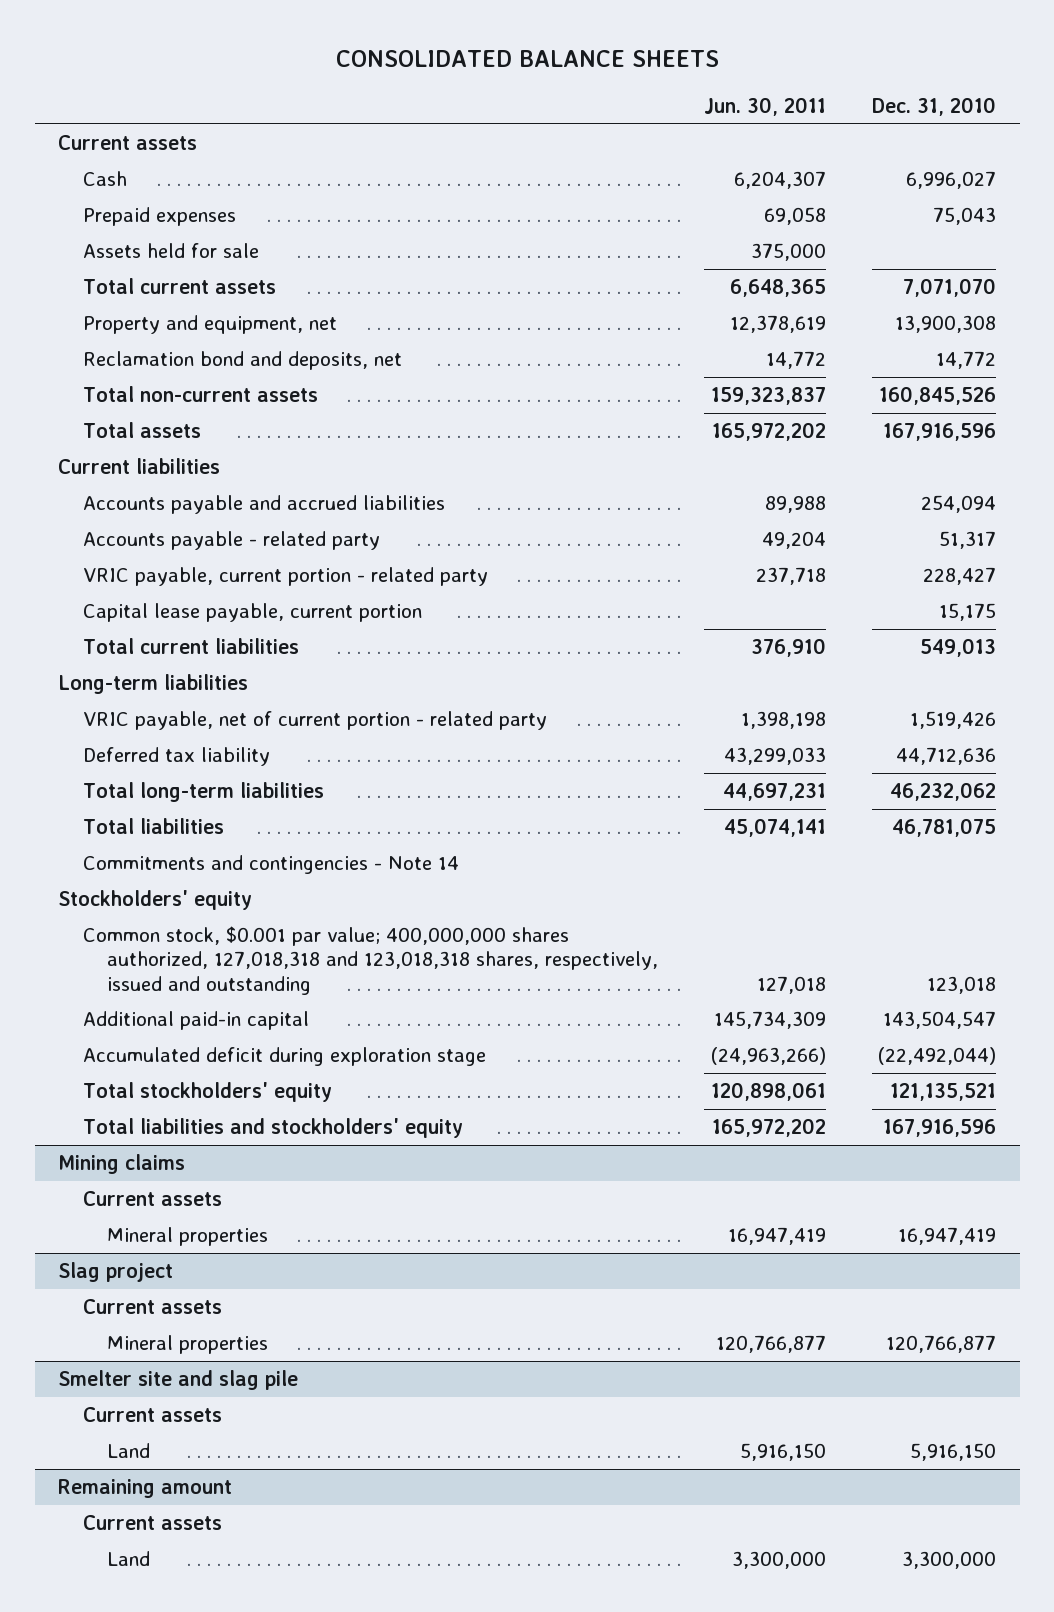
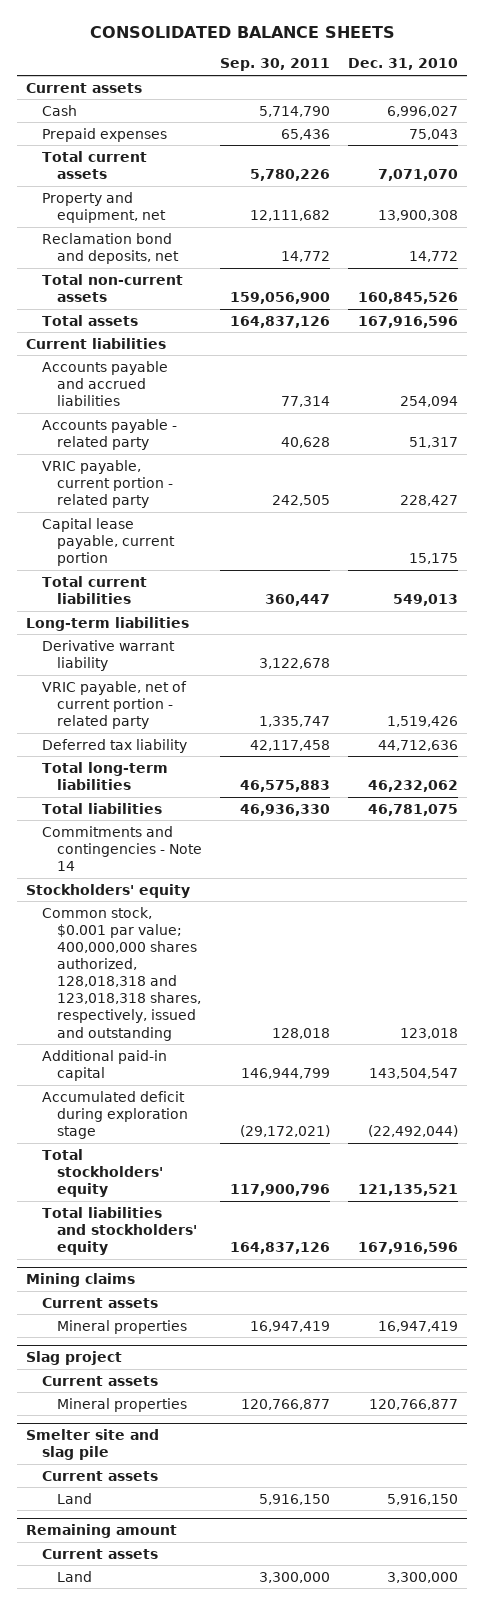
- | Jun. 30, 2011 | Dec. 31, 2010
+ | Sep. 30, 2011 | Dec. 31, 2010
- Assets held for sale | 375,000 |
+ Derivative warrant liability | 3,122,678 |
- Common stock, $0.001 par value; 400,000,000 shares authorized, 127,018,318 and 123,018,318 shares, respectively, issued and outstanding | 127,018 | 123,018
+ Common stock, $0.001 par value; 400,000,000 shares authorized, 128,018,318 and 123,018,318 shares, respectively, issued and outstanding | 128,018 | 123,018

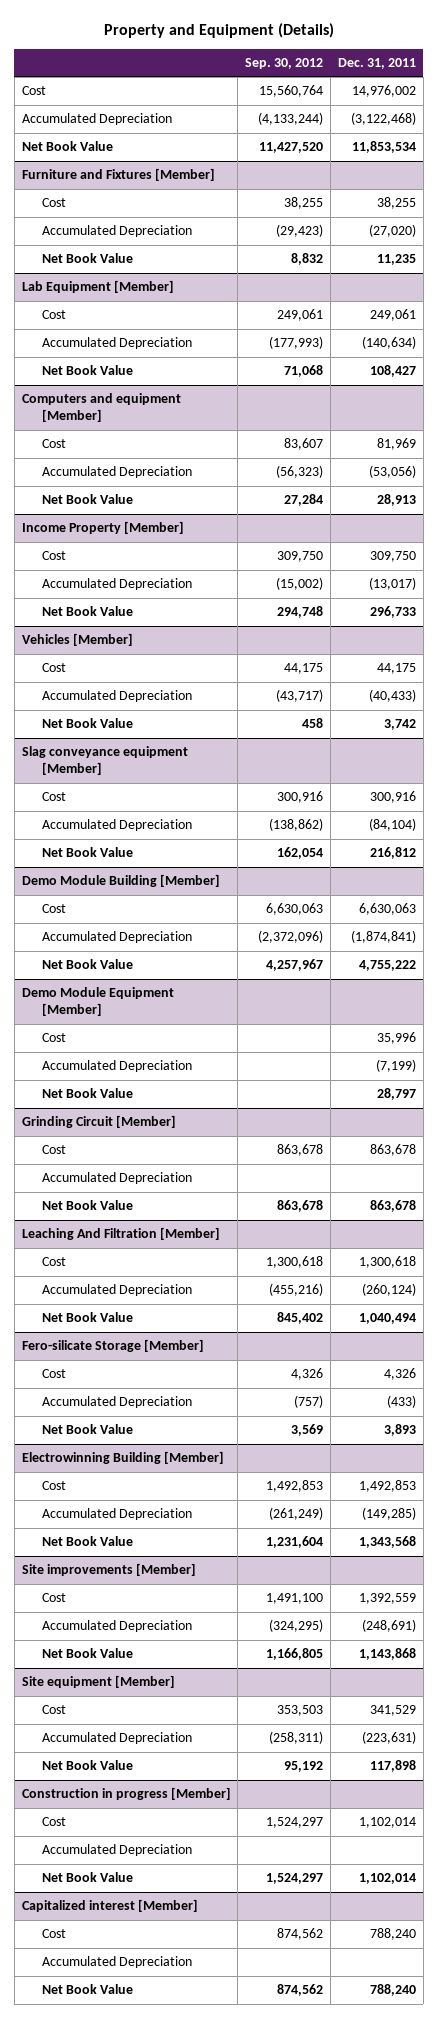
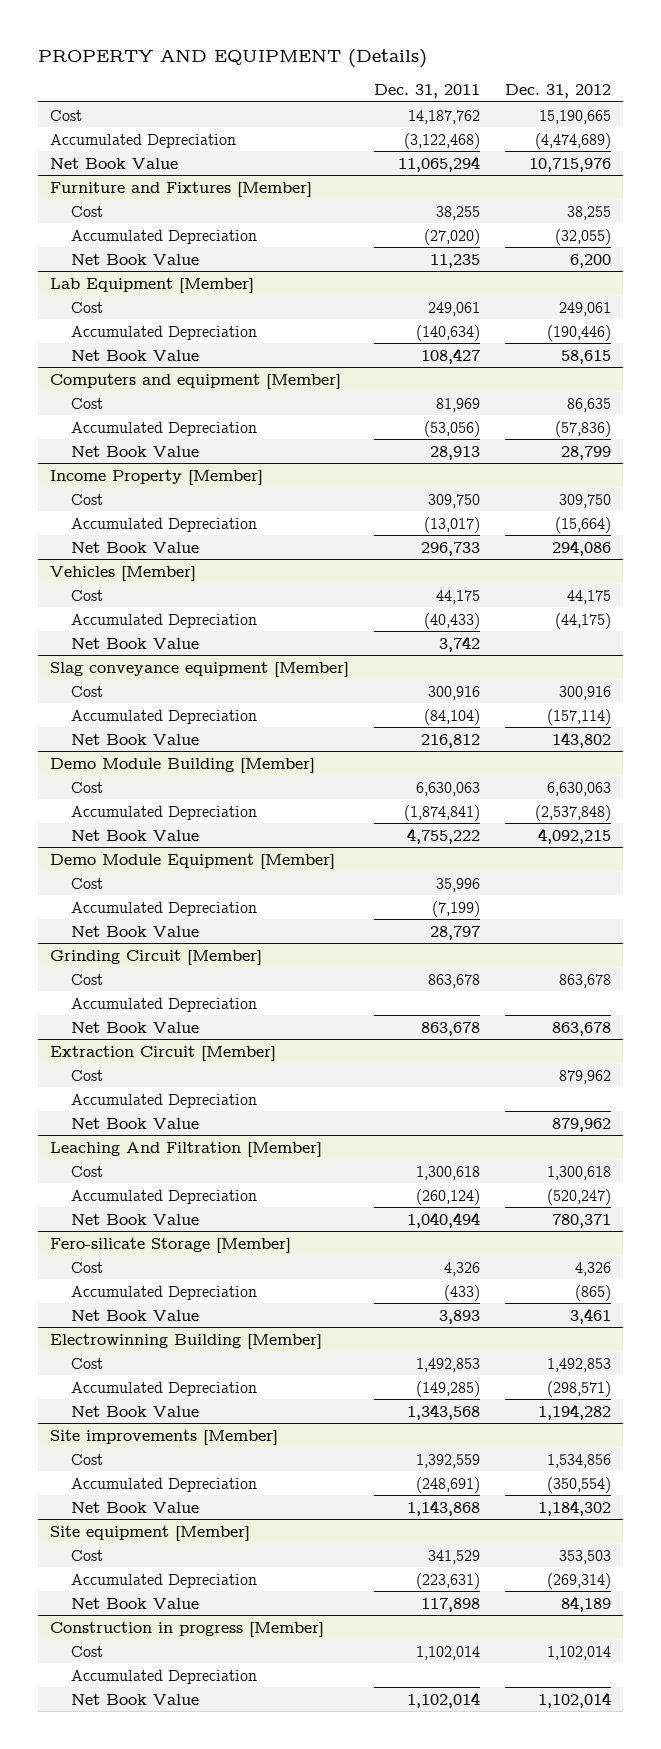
- Property and Equipment (Details)
+ PROPERTY AND EQUIPMENT (Details)
- | Sep. 30, 2012 | Dec. 31, 2011
+ | Dec. 31, 2011 | Dec. 31, 2012
- Cost | 15,560,764 | 14,976,002
+ Cost | 14,187,762 | 15,190,665
- Net Book Value | 11,427,520 | 11,853,534
+ Net Book Value | 11,065,294 | 10,715,976
+ Extraction Circuit [Member]
+ Cost | | 879,962
+ Accumulated Depreciation
+ Net Book Value | | 879,962
- Capitalized interest [Member]
- Cost | 874,562 | 788,240
- Accumulated Depreciation
- Net Book Value | 874,562 | 788,240

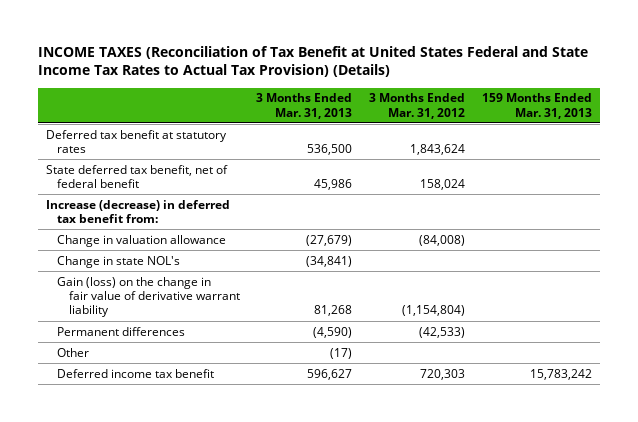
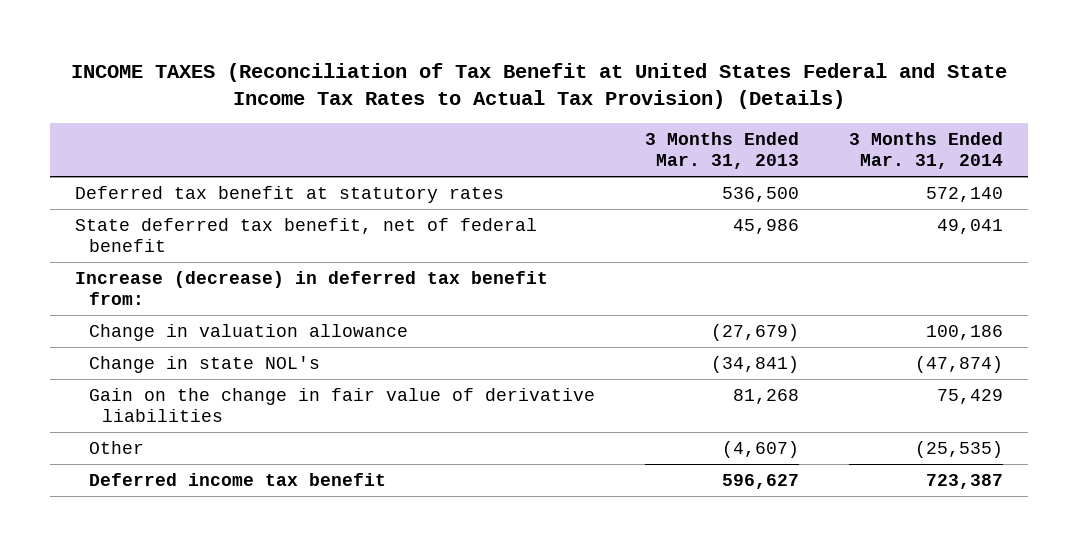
- | 3 Months Ended Mar. 31, 2013 | 3 Months Ended Mar. 31, 2012 | 159 Months Ended Mar. 31, 2013
+ | 3 Months Ended Mar. 31, 2013 | 3 Months Ended Mar. 31, 2014
- Gain (loss) on the change in fair value of derivative warrant liability | 81,268 | (1,154,804) |
- Permanent differences | (4,590) | (42,533) |
- Other | (17) | |
+ Gain on the change in fair value of derivative liabilities | 81,268 | 75,429
+ Other | (4,607) | (25,535)

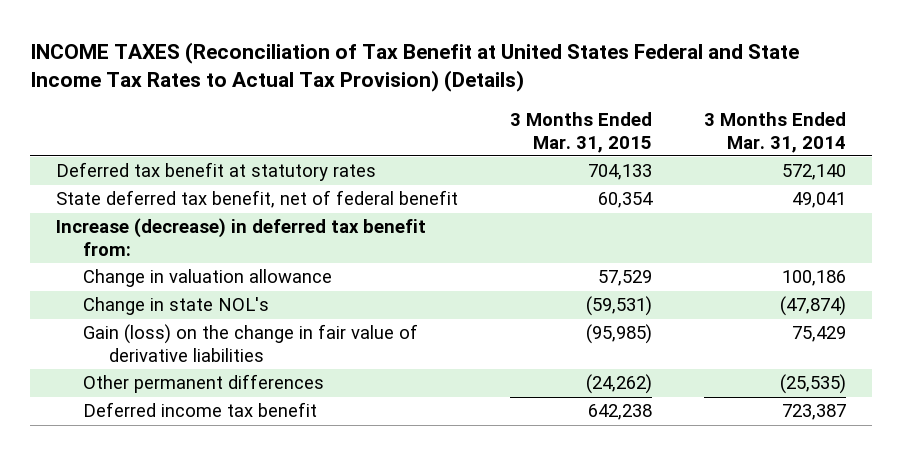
- | 3 Months Ended Mar. 31, 2013 | 3 Months Ended Mar. 31, 2014
+ | 3 Months Ended Mar. 31, 2015 | 3 Months Ended Mar. 31, 2014
- Gain on the change in fair value of derivative liabilities | 81,268 | 75,429
- Other | (4,607) | (25,535)
+ Gain (loss) on the change in fair value of derivative liabilities | (95,985) | 75,429
+ Other permanent differences | (24,262) | (25,535)

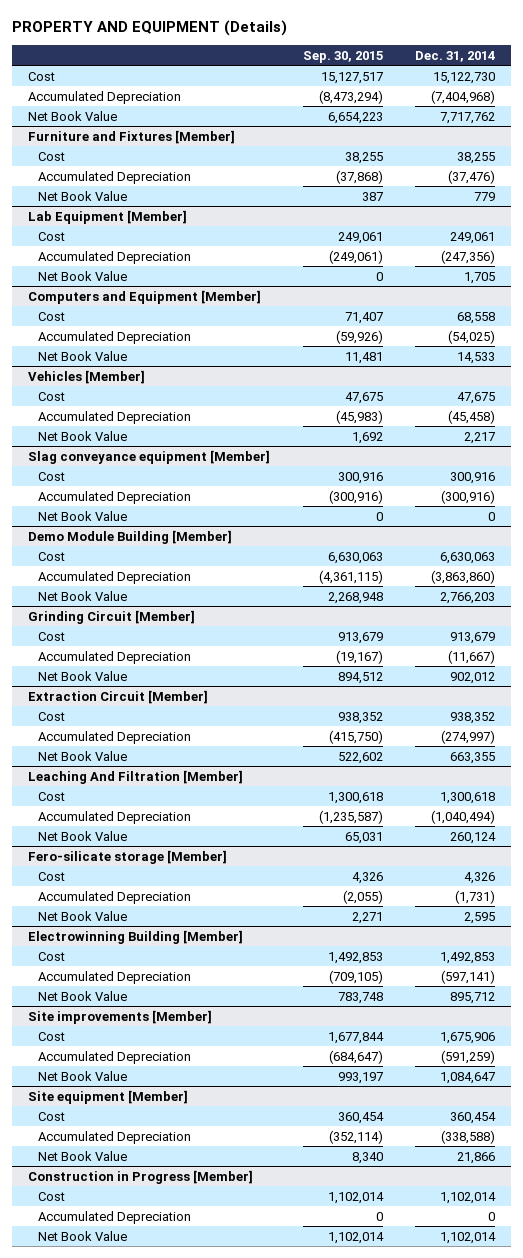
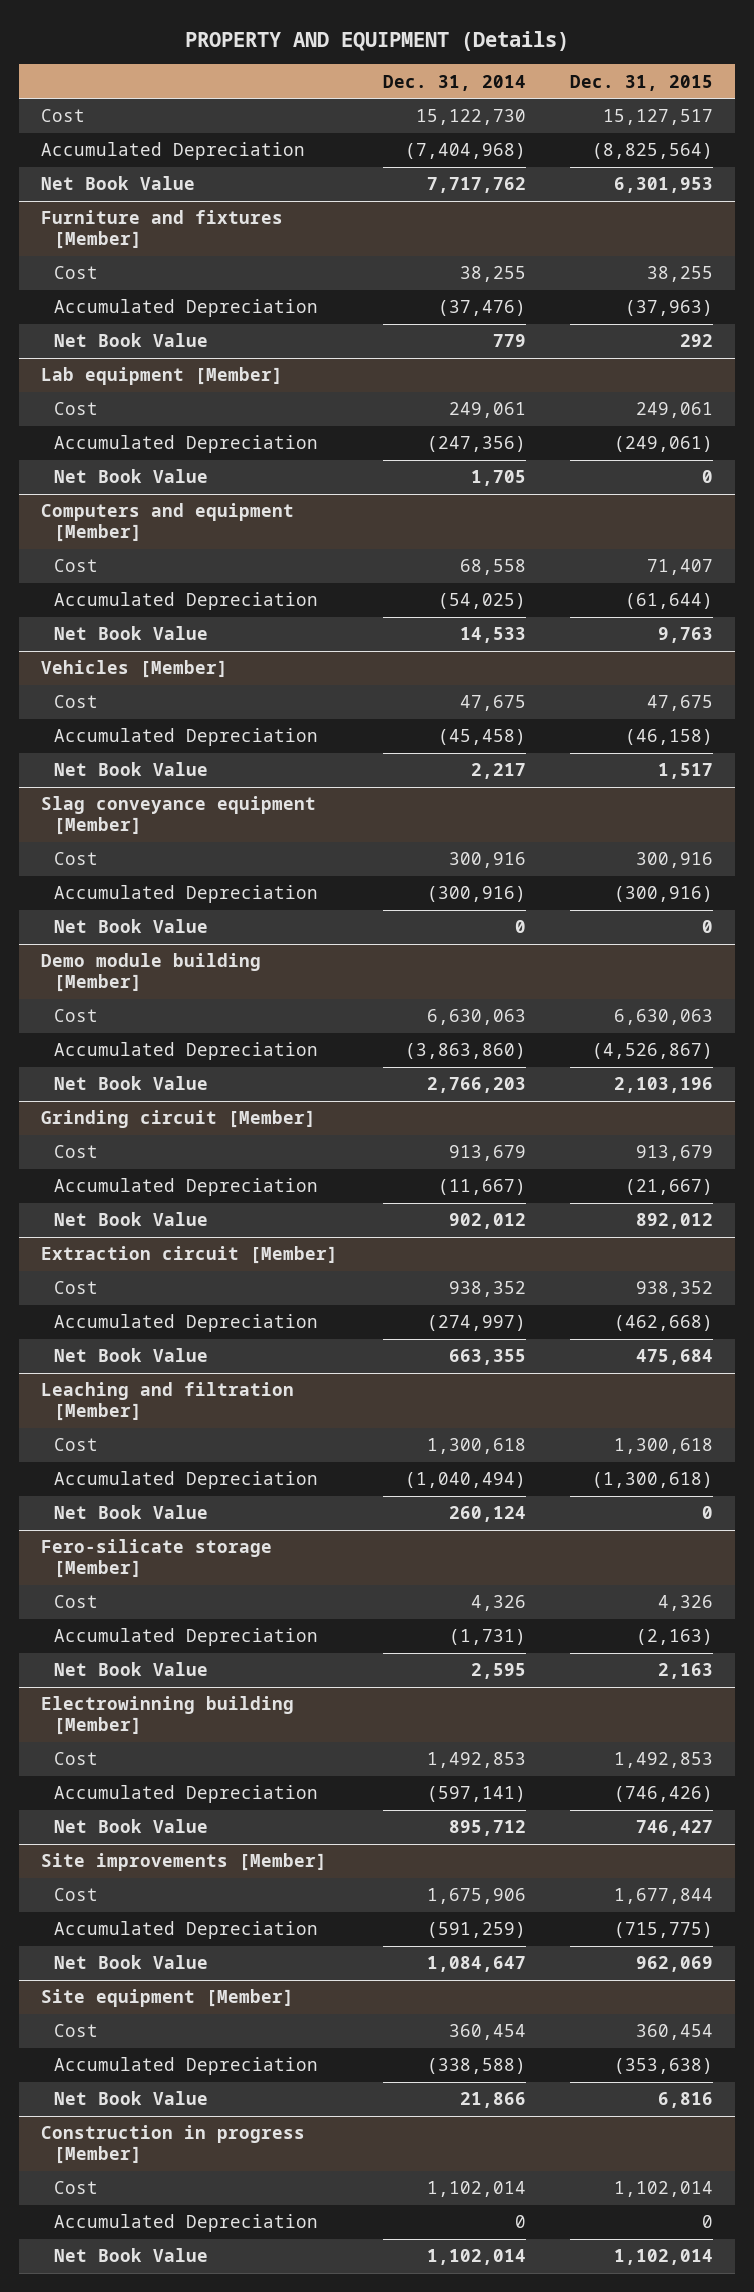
- | Sep. 30, 2015 | Dec. 31, 2014
+ | Dec. 31, 2014 | Dec. 31, 2015
- Furniture and Fixtures [Member]
+ Furniture and fixtures [Member]
- Lab Equipment [Member]
+ Lab equipment [Member]
- Computers and Equipment [Member]
+ Computers and equipment [Member]
- Demo Module Building [Member]
+ Demo module building [Member]
- Grinding Circuit [Member]
+ Grinding circuit [Member]
- Extraction Circuit [Member]
+ Extraction circuit [Member]
- Leaching And Filtration [Member]
+ Leaching and filtration [Member]
- Electrowinning Building [Member]
+ Electrowinning building [Member]
- Construction in Progress [Member]
+ Construction in progress [Member]

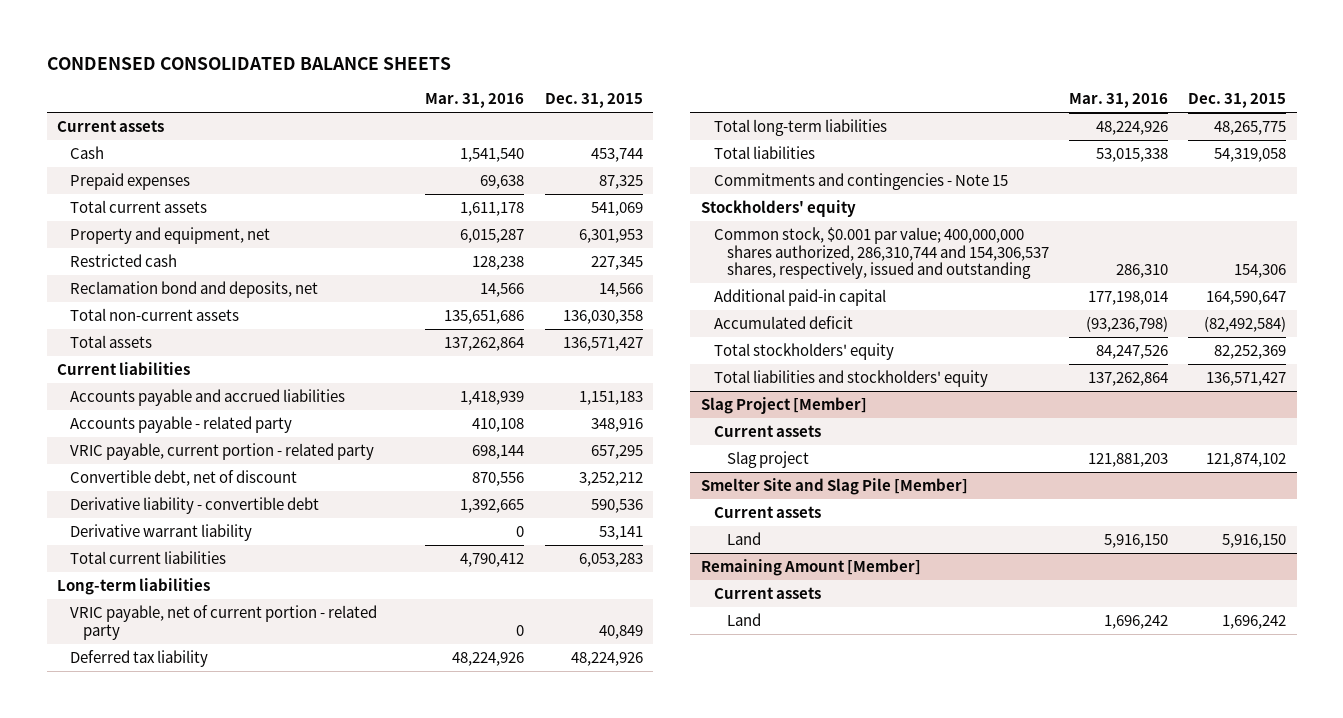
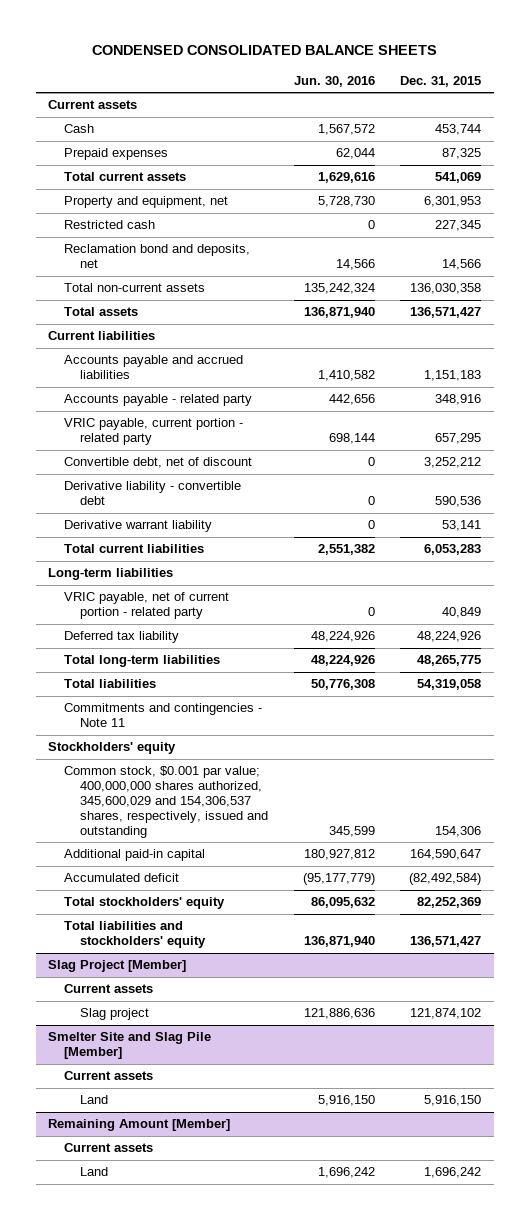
- | Mar. 31, 2016 | Dec. 31, 2015
+ | Jun. 30, 2016 | Dec. 31, 2015
- Commitments and contingencies - Note 15
+ Commitments and contingencies - Note 11
- Common stock, $0.001 par value; 400,000,000 shares authorized, 286,310,744 and 154,306,537 shares, respectively, issued and outstanding | 286,310 | 154,306
+ Common stock, $0.001 par value; 400,000,000 shares authorized, 345,600,029 and 154,306,537 shares, respectively, issued and outstanding | 345,599 | 154,306

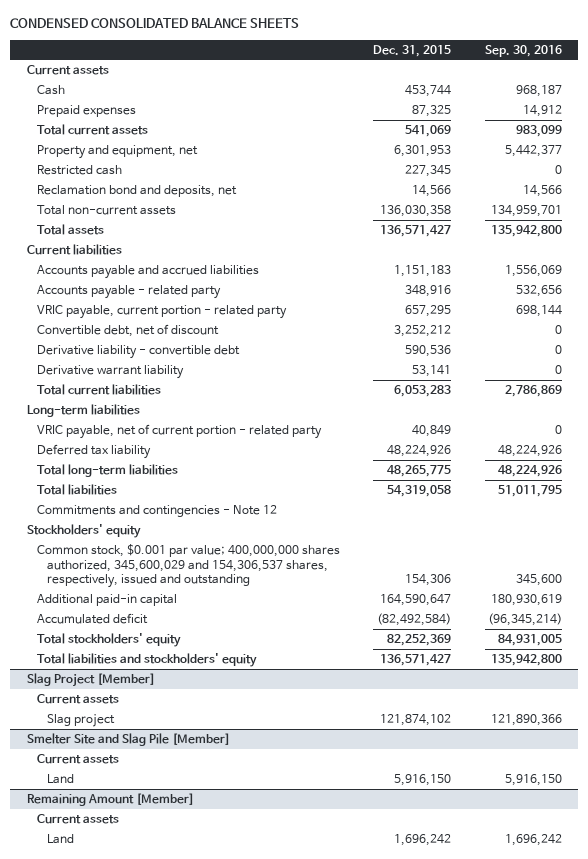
- | Jun. 30, 2016 | Dec. 31, 2015
+ | Dec. 31, 2015 | Sep. 30, 2016
- Commitments and contingencies - Note 11
+ Commitments and contingencies - Note 12

